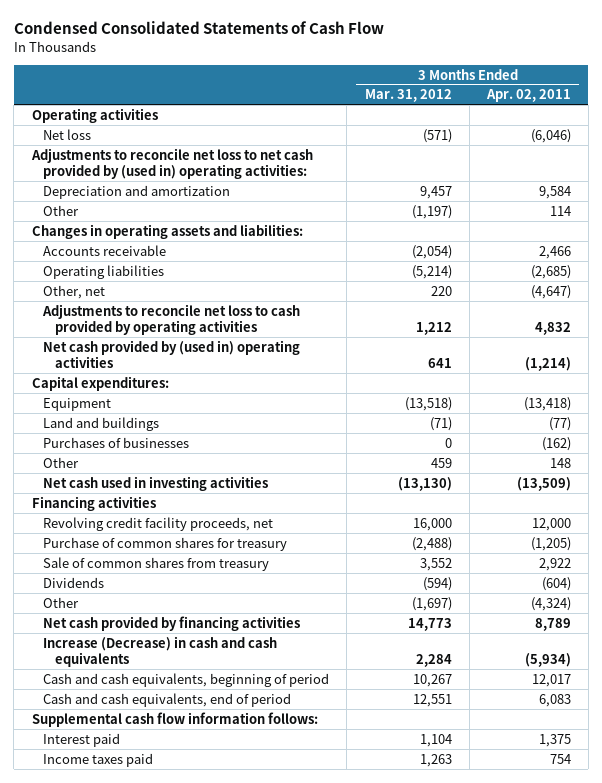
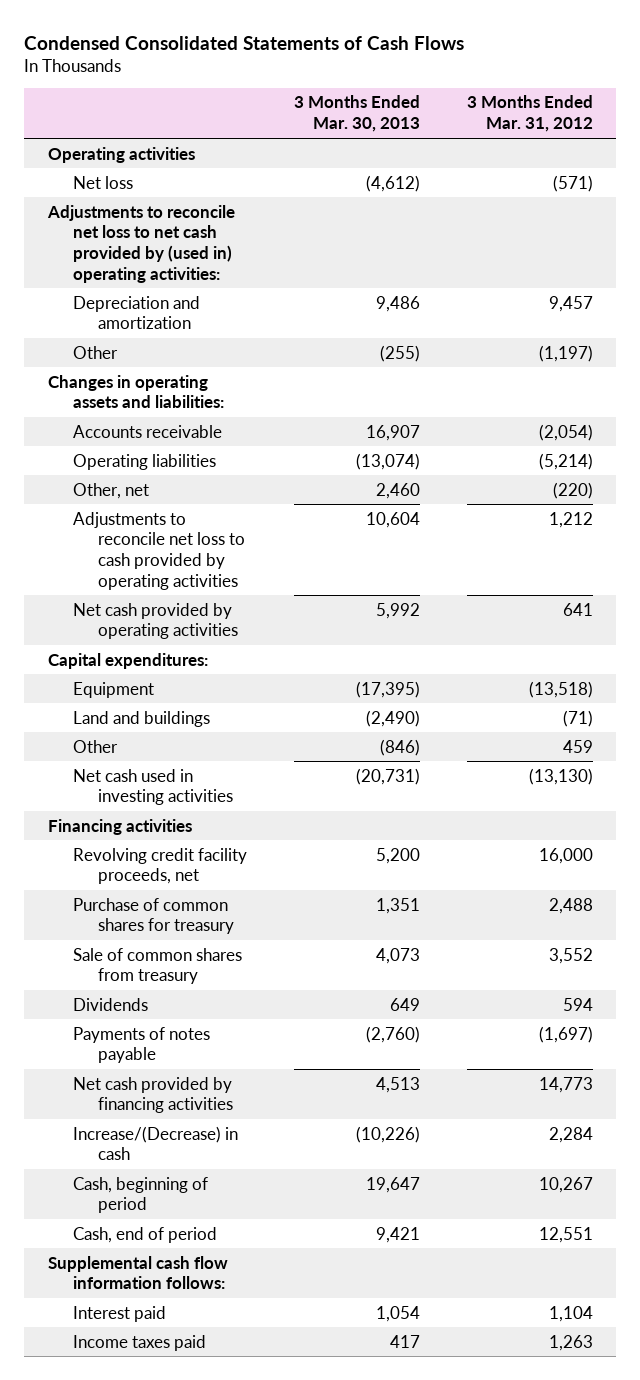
- Condensed Consolidated Statements of Cash Flow
+ Condensed Consolidated Statements of Cash Flows
- | 3 Months Ended Mar. 31, 2012 | 3 Months Ended Apr. 02, 2011
+ | 3 Months Ended Mar. 30, 2013 | 3 Months Ended Mar. 31, 2012
- Other, net | 220 | (4,647)
+ Other, net | 2,460 | (220)
- Net cash provided by (used in) operating activities | 641 | (1,214)
+ Net cash provided by operating activities | 5,992 | 641
- Purchases of businesses | 0 | (162)
- Purchase of common shares for treasury | (2,488) | (1,205)
+ Purchase of common shares for treasury | 1,351 | 2,488
- Dividends | (594) | (604)
- Other | (1,697) | (4,324)
+ Dividends | 649 | 594
+ Payments of notes payable | (2,760) | (1,697)
- Increase (Decrease) in cash and cash equivalents | 2,284 | (5,934)
- Cash and cash equivalents, beginning of period | 10,267 | 12,017
- Cash and cash equivalents, end of period | 12,551 | 6,083
+ Increase/(Decrease) in cash | (10,226) | 2,284
+ Cash, beginning of period | 19,647 | 10,267
+ Cash, end of period | 9,421 | 12,551

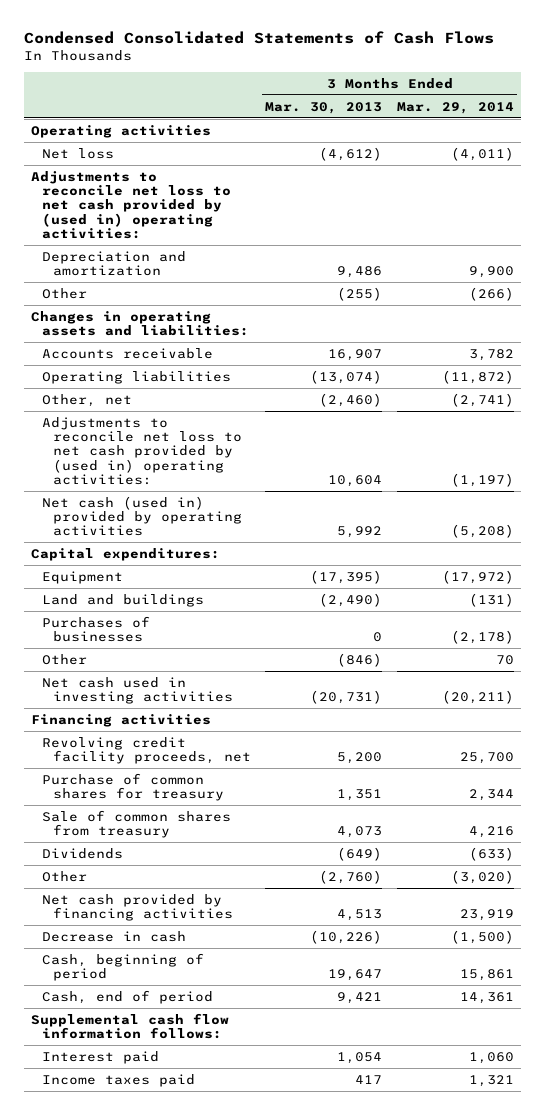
- | 3 Months Ended Mar. 30, 2013 | 3 Months Ended Mar. 31, 2012
+ | 3 Months Ended Mar. 30, 2013 | 3 Months Ended Mar. 29, 2014
- Other, net | 2,460 | (220)
- Adjustments to reconcile net loss to cash provided by operating activities | 10,604 | 1,212
- Net cash provided by operating activities | 5,992 | 641
+ Other, net | (2,460) | (2,741)
+ Adjustments to reconcile net loss to net cash provided by (used in) operating activities: | 10,604 | (1,197)
+ Net cash (used in) provided by operating activities | 5,992 | (5,208)
+ Purchases of businesses | 0 | (2,178)
- Dividends | 649 | 594
- Payments of notes payable | (2,760) | (1,697)
+ Dividends | (649) | (633)
+ Other | (2,760) | (3,020)
- Increase/(Decrease) in cash | (10,226) | 2,284
+ Decrease in cash | (10,226) | (1,500)

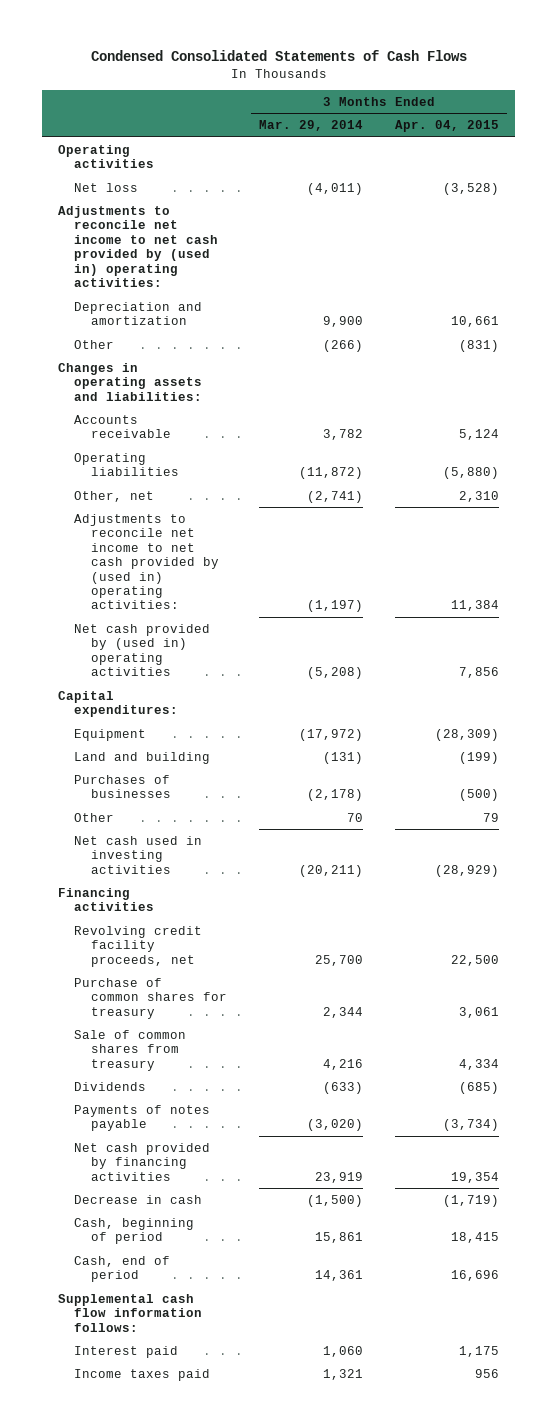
- | 3 Months Ended Mar. 30, 2013 | 3 Months Ended Mar. 29, 2014
+ | 3 Months Ended Mar. 29, 2014 | 3 Months Ended Apr. 04, 2015
- Adjustments to reconcile net loss to net cash provided by (used in) operating activities:
+ Adjustments to reconcile net income to net cash provided by (used in) operating activities:
- Adjustments to reconcile net loss to net cash provided by (used in) operating activities: | 10,604 | (1,197)
- Net cash (used in) provided by operating activities | 5,992 | (5,208)
+ Adjustments to reconcile net income to net cash provided by (used in) operating activities: | (1,197) | 11,384
+ Net cash provided by (used in) operating activities | (5,208) | 7,856
- Land and buildings | (2,490) | (131)
+ Land and building | (131) | (199)
- Other | (2,760) | (3,020)
+ Payments of notes payable | (3,020) | (3,734)

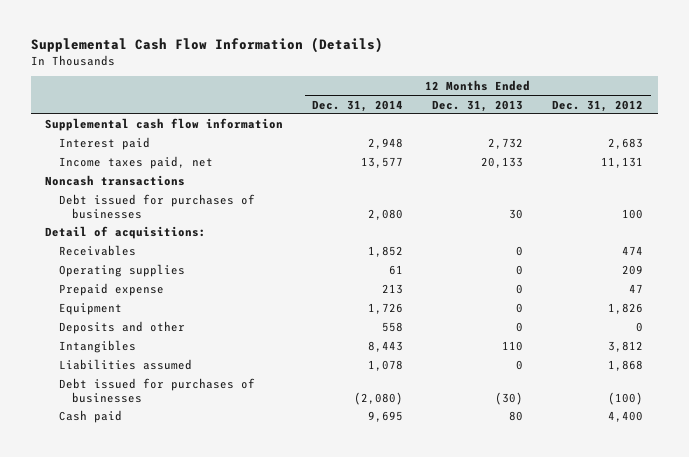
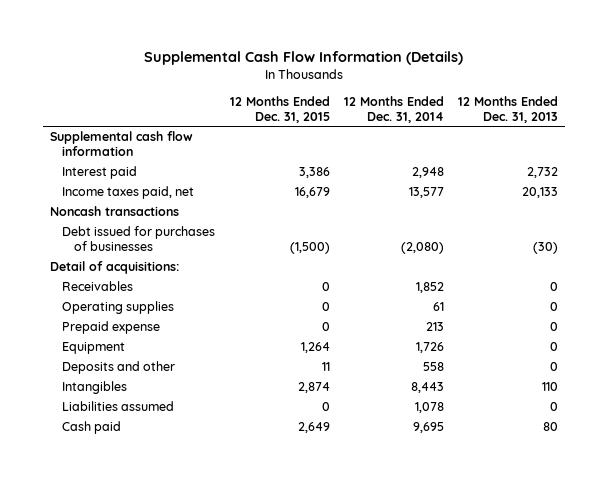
- | 12 Months Ended Dec. 31, 2014 | 12 Months Ended Dec. 31, 2013 | 12 Months Ended Dec. 31, 2012
+ | 12 Months Ended Dec. 31, 2015 | 12 Months Ended Dec. 31, 2014 | 12 Months Ended Dec. 31, 2013
- Debt issued for purchases of businesses | 2,080 | 30 | 100
moved up: Debt issued for purchases of businesses | (1,500) | (2,080) | (30)

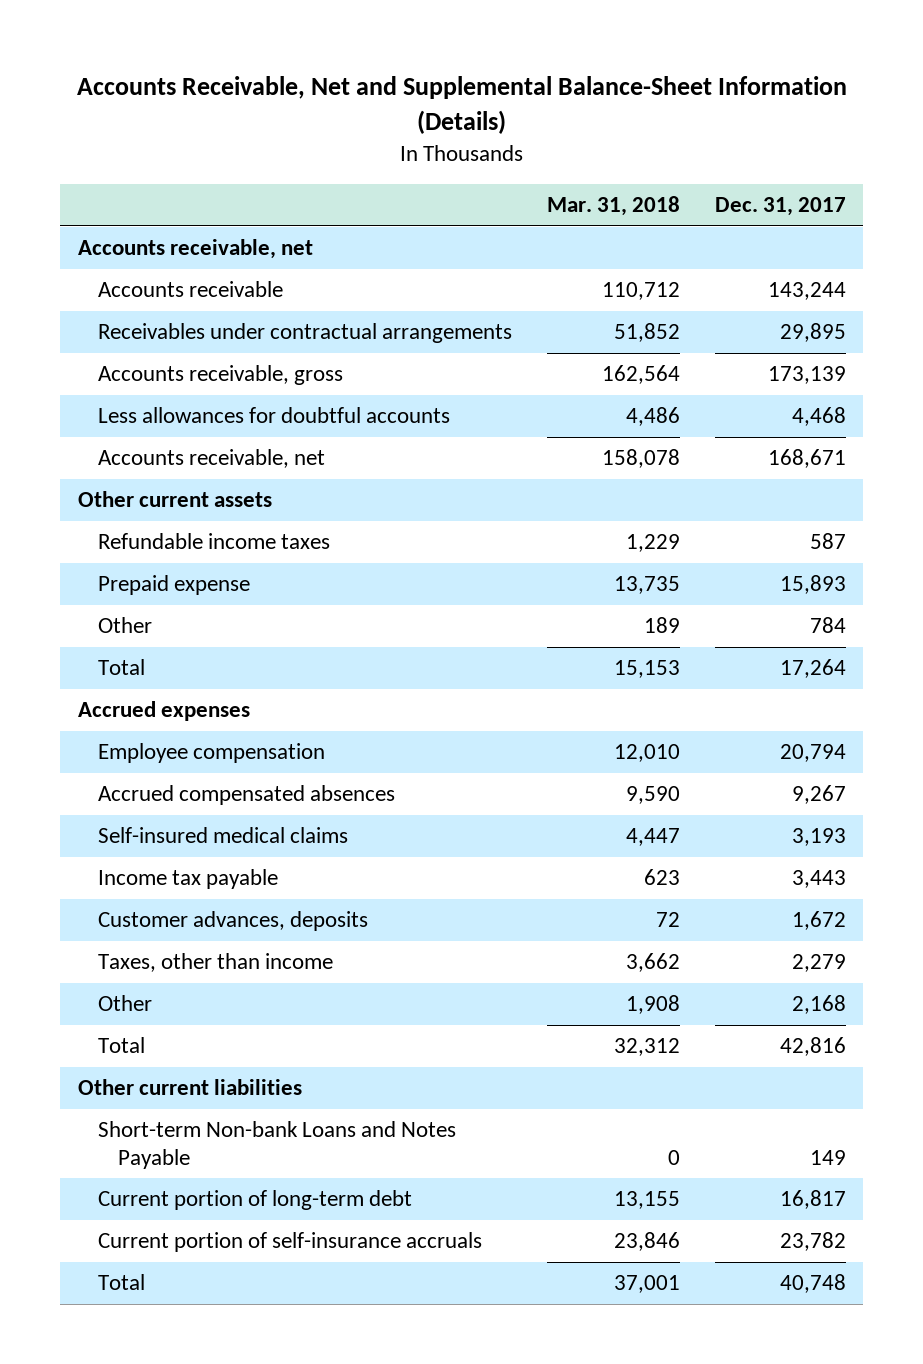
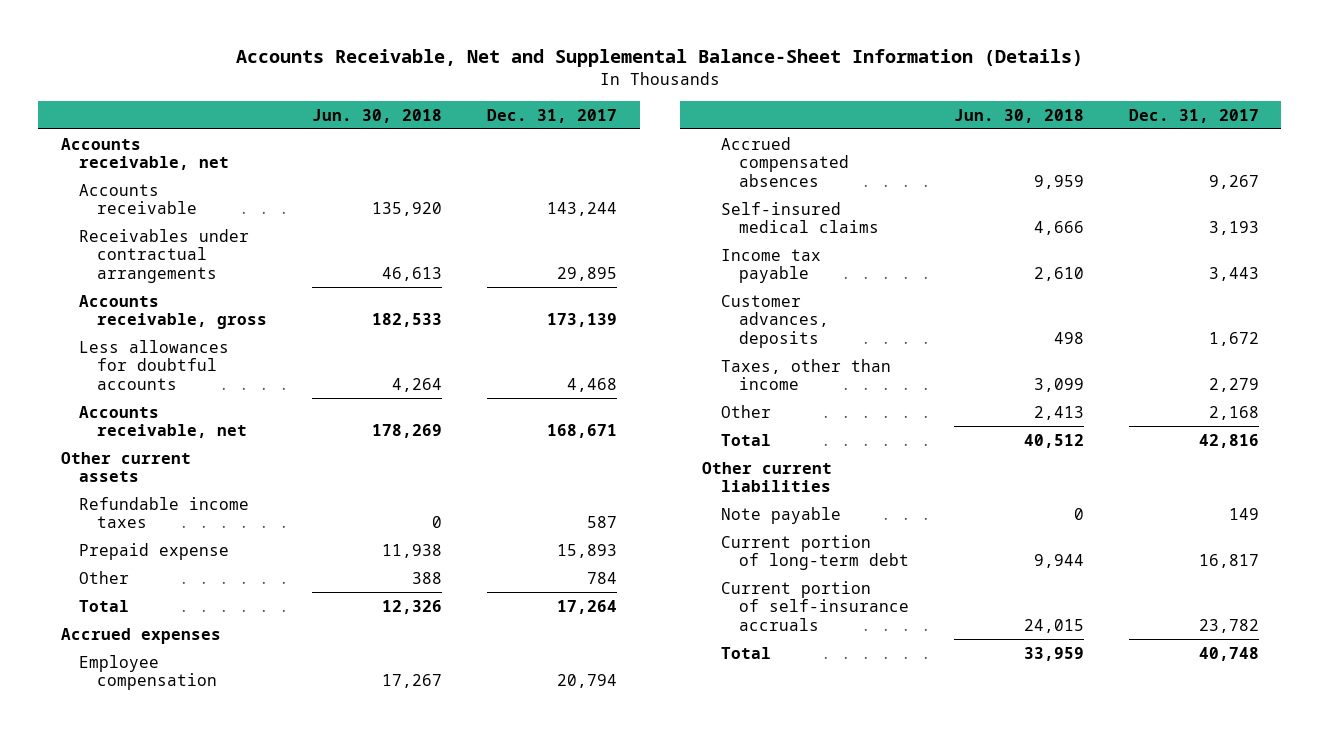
- | Mar. 31, 2018 | Dec. 31, 2017
+ | Jun. 30, 2018 | Dec. 31, 2017
- Short-term Non-bank Loans and Notes Payable | 0 | 149
+ Note payable | 0 | 149

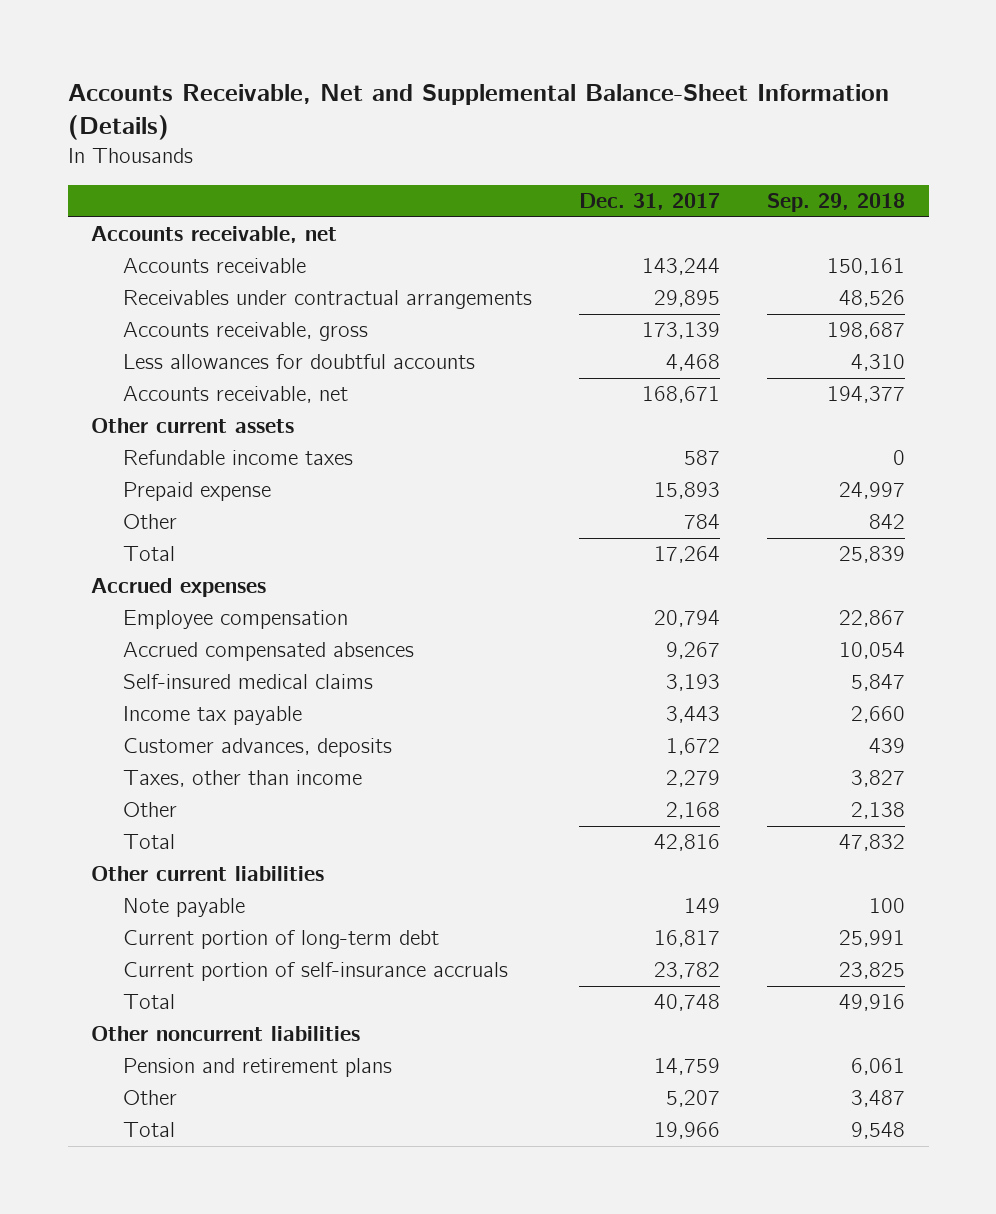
- | Jun. 30, 2018 | Dec. 31, 2017
+ | Dec. 31, 2017 | Sep. 29, 2018
+ Other noncurrent liabilities
+ Pension and retirement plans | 14,759 | 6,061
+ Other | 5,207 | 3,487
+ Total | 19,966 | 9,548

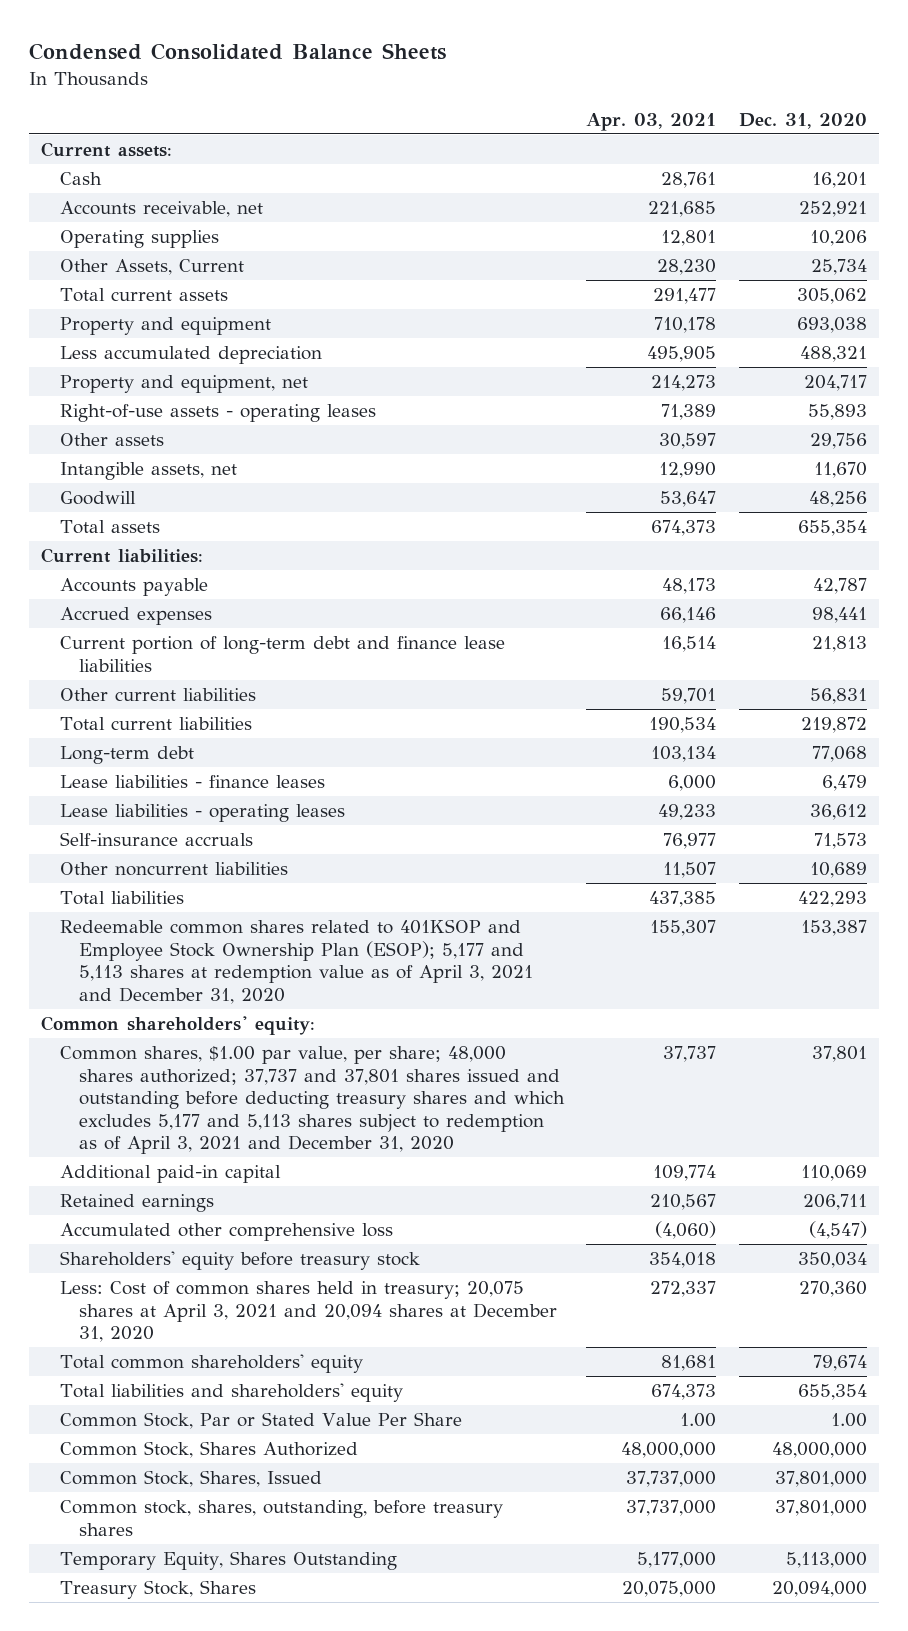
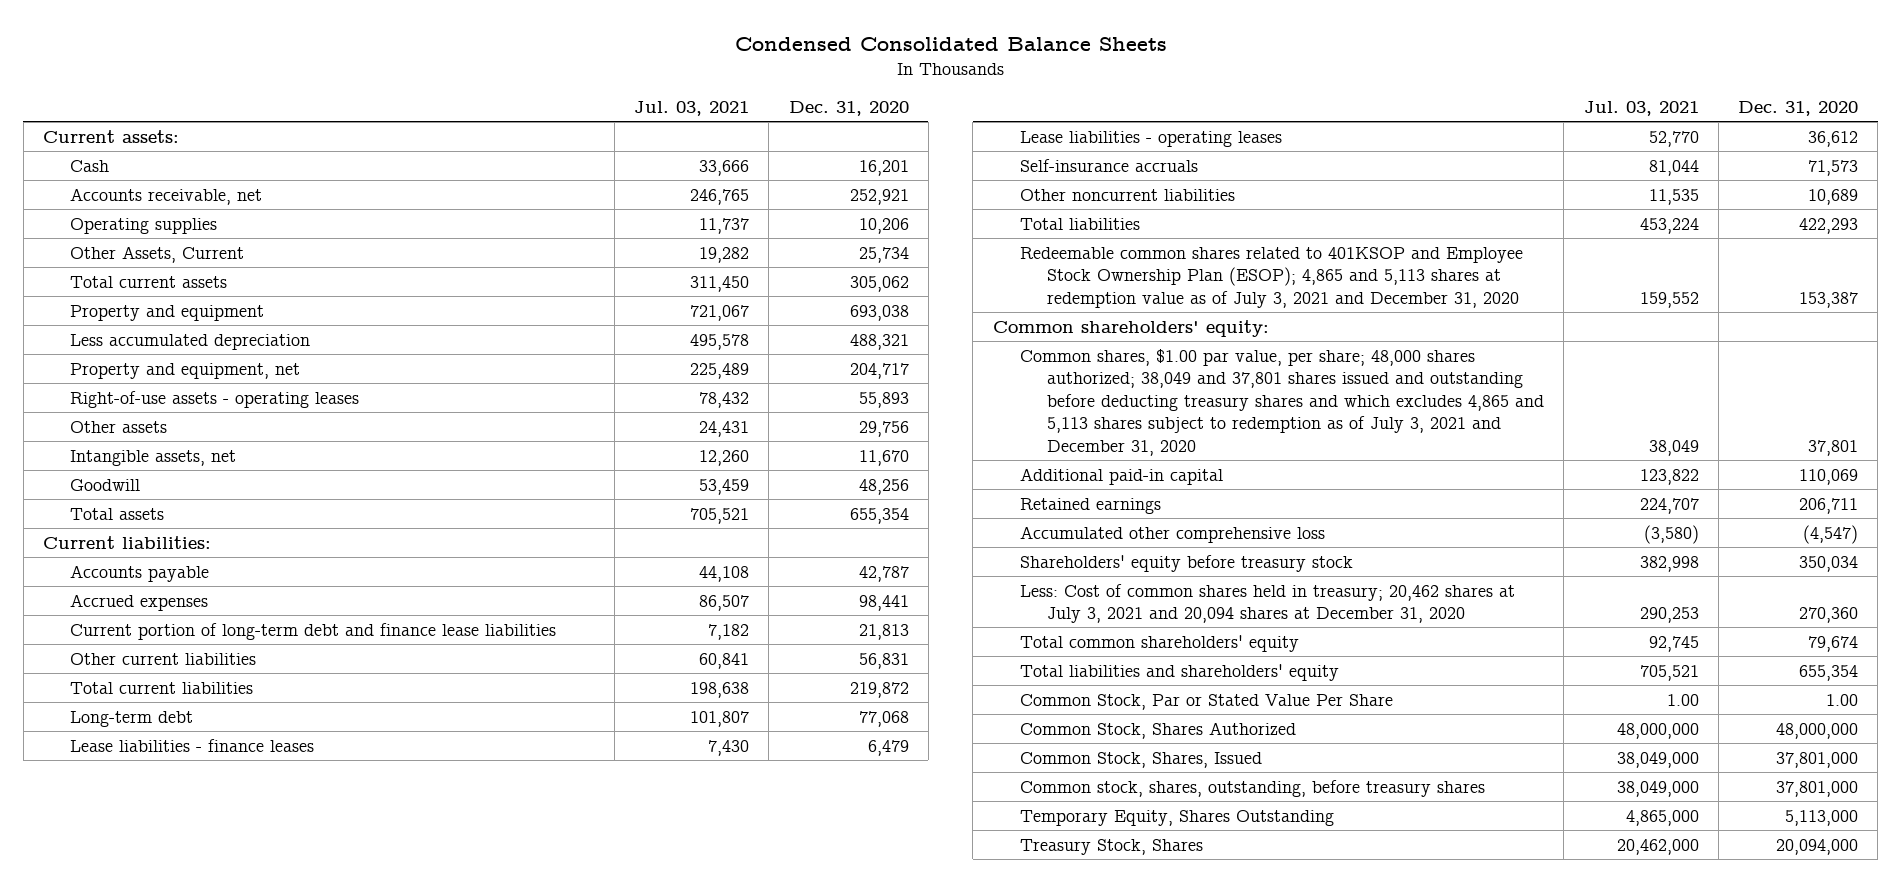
- | Apr. 03, 2021 | Dec. 31, 2020
+ | Jul. 03, 2021 | Dec. 31, 2020
- Redeemable common shares related to 401KSOP and Employee Stock Ownership Plan (ESOP); 5,177 and 5,113 shares at redemption value as of April 3, 2021 and December 31, 2020 | 155,307 | 153,387
+ Redeemable common shares related to 401KSOP and Employee Stock Ownership Plan (ESOP); 4,865 and 5,113 shares at redemption value as of July 3, 2021 and December 31, 2020 | 159,552 | 153,387
- Common shares, $1.00 par value, per share; 48,000 shares authorized; 37,737 and 37,801 shares issued and outstanding before deducting treasury shares and which excludes 5,177 and 5,113 shares subject to redemption as of April 3, 2021 and December 31, 2020 | 37,737 | 37,801
+ Common shares, $1.00 par value, per share; 48,000 shares authorized; 38,049 and 37,801 shares issued and outstanding before deducting treasury shares and which excludes 4,865 and 5,113 shares subject to redemption as of July 3, 2021 and December 31, 2020 | 38,049 | 37,801
- Less: Cost of common shares held in treasury; 20,075 shares at April 3, 2021 and 20,094 shares at December 31, 2020 | 272,337 | 270,360
+ Less: Cost of common shares held in treasury; 20,462 shares at July 3, 2021 and 20,094 shares at December 31, 2020 | 290,253 | 270,360

